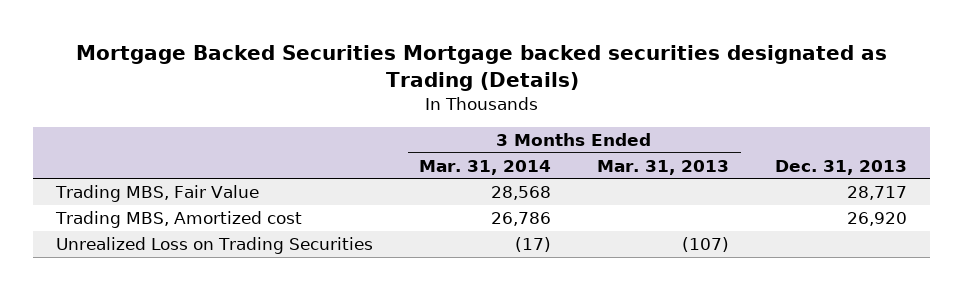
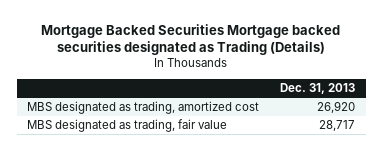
- | 3 Months Ended Mar. 31, 2014 | 3 Months Ended Mar. 31, 2013 | Dec. 31, 2013
+ | Dec. 31, 2013
- Trading MBS, Fair Value | 28,568 | | 28,717
- Trading MBS, Amortized cost | 26,786 | | 26,920
- Unrealized Loss on Trading Securities | (17) | (107) |
+ MBS designated as trading, amortized cost | 26,920
+ MBS designated as trading, fair value | 28,717

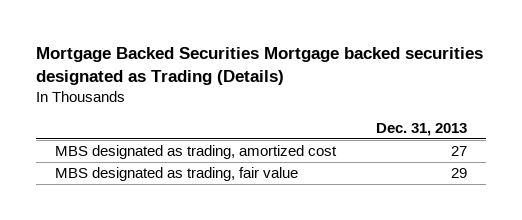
- MBS designated as trading, amortized cost | 26,920
- MBS designated as trading, fair value | 28,717
+ MBS designated as trading, amortized cost | 27
+ MBS designated as trading, fair value | 29

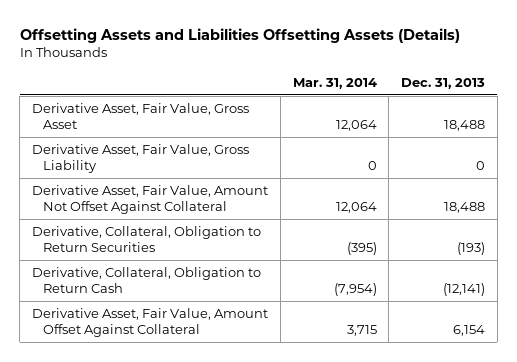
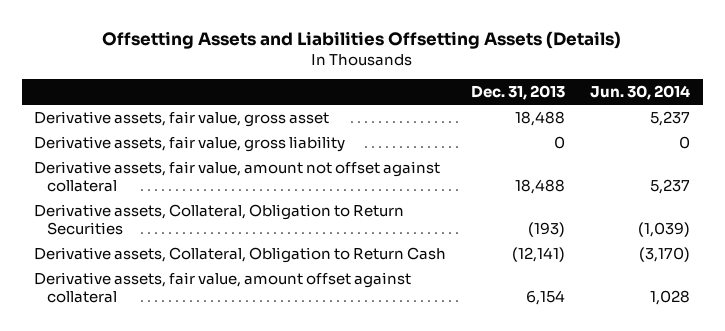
- | Mar. 31, 2014 | Dec. 31, 2013
+ | Dec. 31, 2013 | Jun. 30, 2014
- Derivative Asset, Fair Value, Gross Asset | 12,064 | 18,488
- Derivative Asset, Fair Value, Gross Liability | 0 | 0
- Derivative Asset, Fair Value, Amount Not Offset Against Collateral | 12,064 | 18,488
- Derivative, Collateral, Obligation to Return Securities | (395) | (193)
- Derivative, Collateral, Obligation to Return Cash | (7,954) | (12,141)
- Derivative Asset, Fair Value, Amount Offset Against Collateral | 3,715 | 6,154
+ Derivative assets, fair value, gross asset | 18,488 | 5,237
+ Derivative assets, fair value, gross liability | 0 | 0
+ Derivative assets, fair value, amount not offset against collateral | 18,488 | 5,237
+ Derivative assets, Collateral, Obligation to Return Securities | (193) | (1,039)
+ Derivative assets, Collateral, Obligation to Return Cash | (12,141) | (3,170)
+ Derivative assets, fair value, amount offset against collateral | 6,154 | 1,028

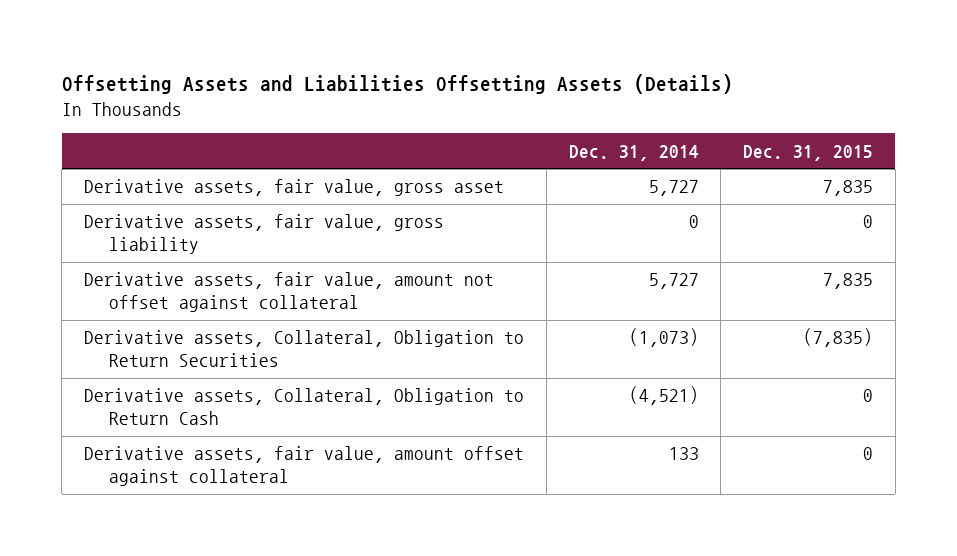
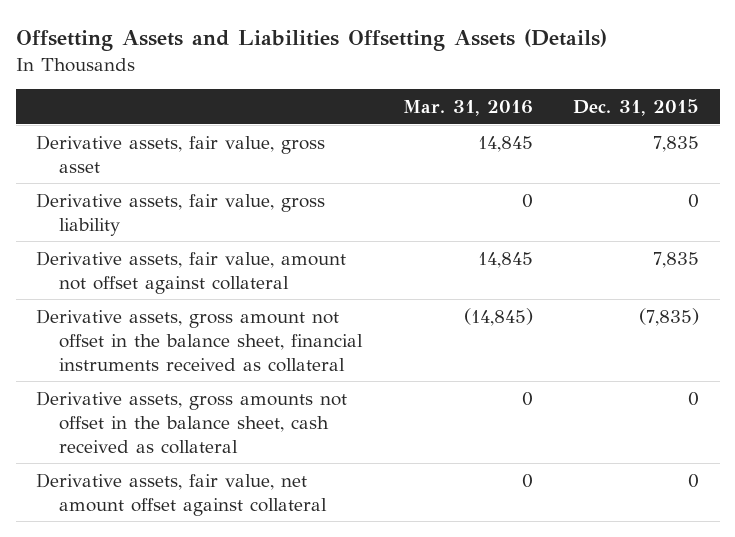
- | Dec. 31, 2014 | Dec. 31, 2015
+ | Mar. 31, 2016 | Dec. 31, 2015
- Derivative assets, Collateral, Obligation to Return Securities | (1,073) | (7,835)
- Derivative assets, Collateral, Obligation to Return Cash | (4,521) | 0
- Derivative assets, fair value, amount offset against collateral | 133 | 0
+ Derivative assets, gross amount not offset in the balance sheet, financial instruments received as collateral | (14,845) | (7,835)
+ Derivative assets, gross amounts not offset in the balance sheet, cash received as collateral | 0 | 0
+ Derivative assets, fair value, net amount offset against collateral | 0 | 0

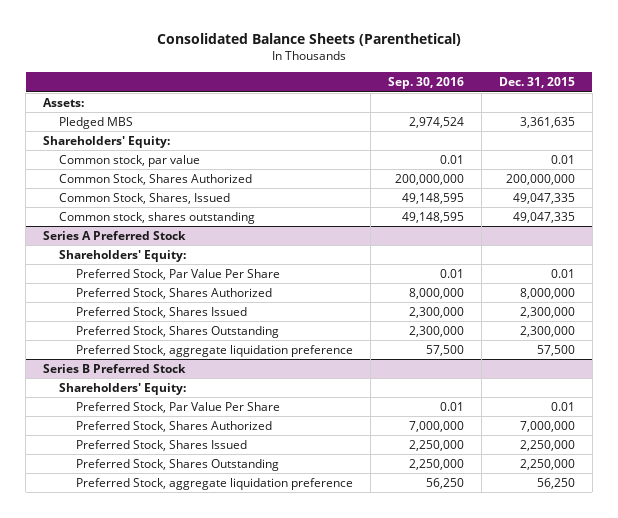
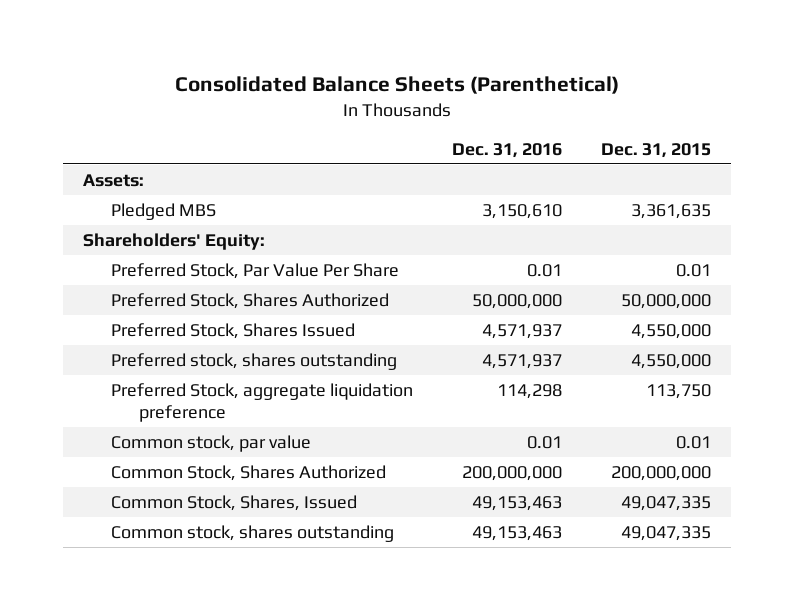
- | Sep. 30, 2016 | Dec. 31, 2015
+ | Dec. 31, 2016 | Dec. 31, 2015
+ Preferred Stock, Par Value Per Share | 0.01 | 0.01
+ Preferred Stock, Shares Authorized | 50,000,000 | 50,000,000
+ Preferred Stock, Shares Issued | 4,571,937 | 4,550,000
+ Preferred stock, shares outstanding | 4,571,937 | 4,550,000
+ Preferred Stock, aggregate liquidation preference | 114,298 | 113,750
- Series A Preferred Stock
- Shareholders' Equity:
- Preferred Stock, Par Value Per Share | 0.01 | 0.01
- Preferred Stock, Shares Authorized | 8,000,000 | 8,000,000
- Preferred Stock, Shares Issued | 2,300,000 | 2,300,000
- Preferred Stock, Shares Outstanding | 2,300,000 | 2,300,000
- Preferred Stock, aggregate liquidation preference | 57,500 | 57,500
- Series B Preferred Stock
- Shareholders' Equity:
- Preferred Stock, Par Value Per Share | 0.01 | 0.01
- Preferred Stock, Shares Authorized | 7,000,000 | 7,000,000
- Preferred Stock, Shares Issued | 2,250,000 | 2,250,000
- Preferred Stock, Shares Outstanding | 2,250,000 | 2,250,000
- Preferred Stock, aggregate liquidation preference | 56,250 | 56,250

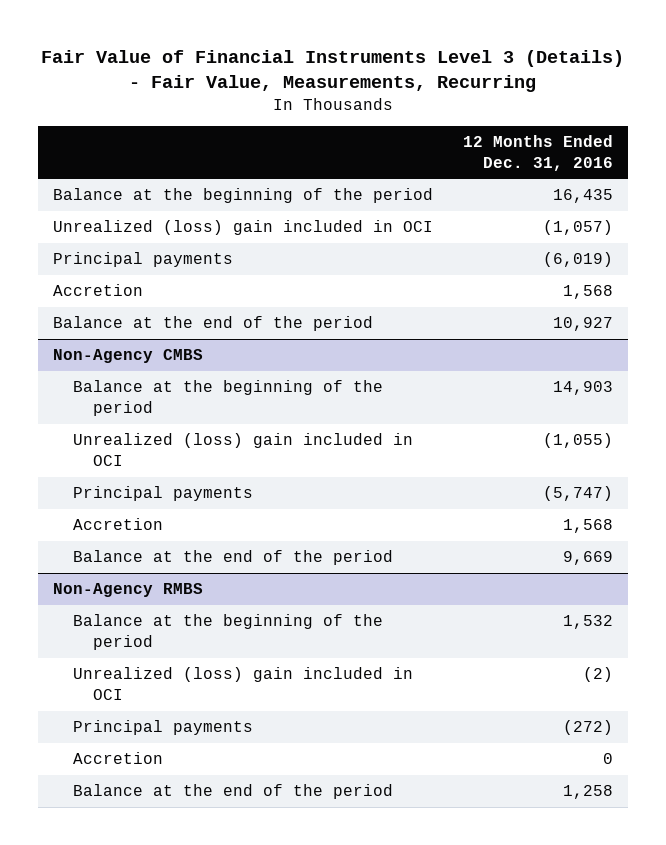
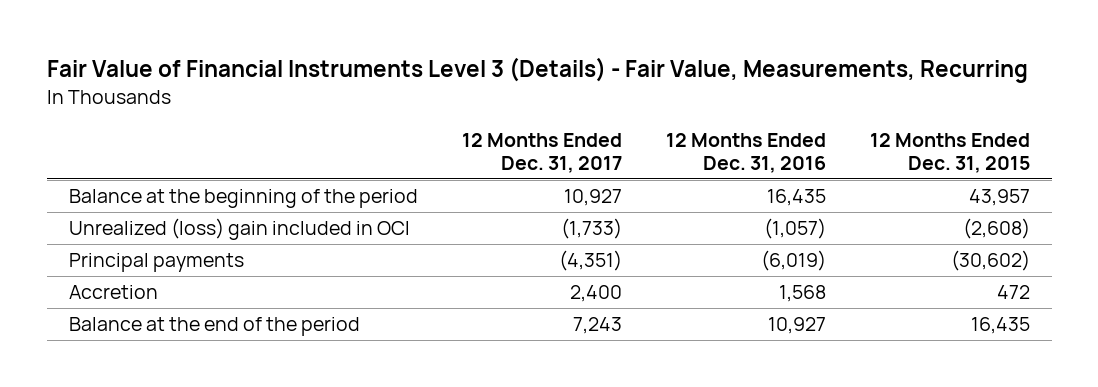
- | 12 Months Ended Dec. 31, 2016
+ | 12 Months Ended Dec. 31, 2017 | 12 Months Ended Dec. 31, 2016 | 12 Months Ended Dec. 31, 2015
- Non-Agency CMBS
- Balance at the beginning of the period | 14,903
- Unrealized (loss) gain included in OCI | (1,055)
- Principal payments | (5,747)
- Accretion | 1,568
- Balance at the end of the period | 9,669
- Non-Agency RMBS
- Balance at the beginning of the period | 1,532
- Unrealized (loss) gain included in OCI | (2)
- Principal payments | (272)
- Accretion | 0
- Balance at the end of the period | 1,258

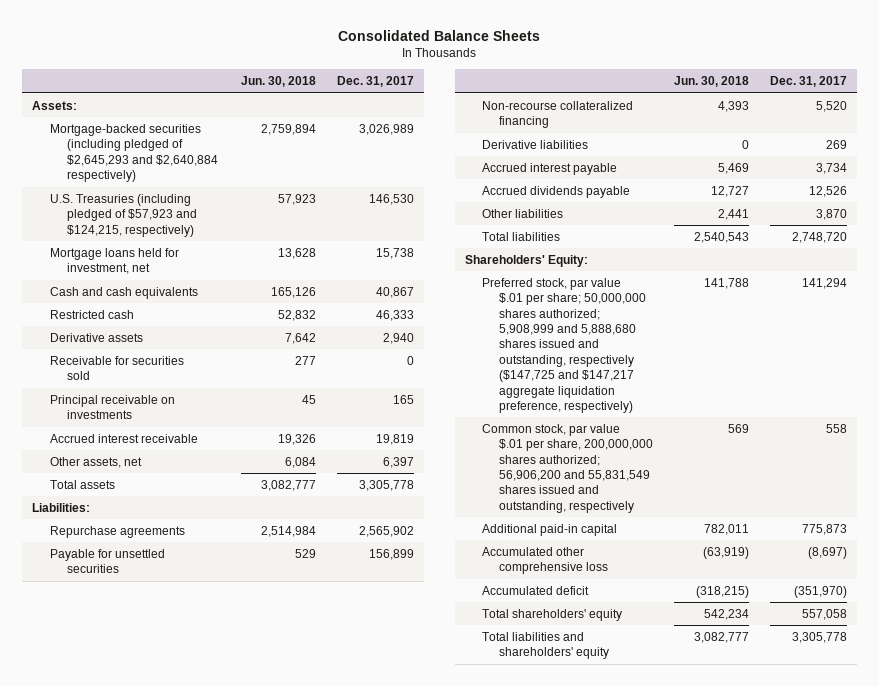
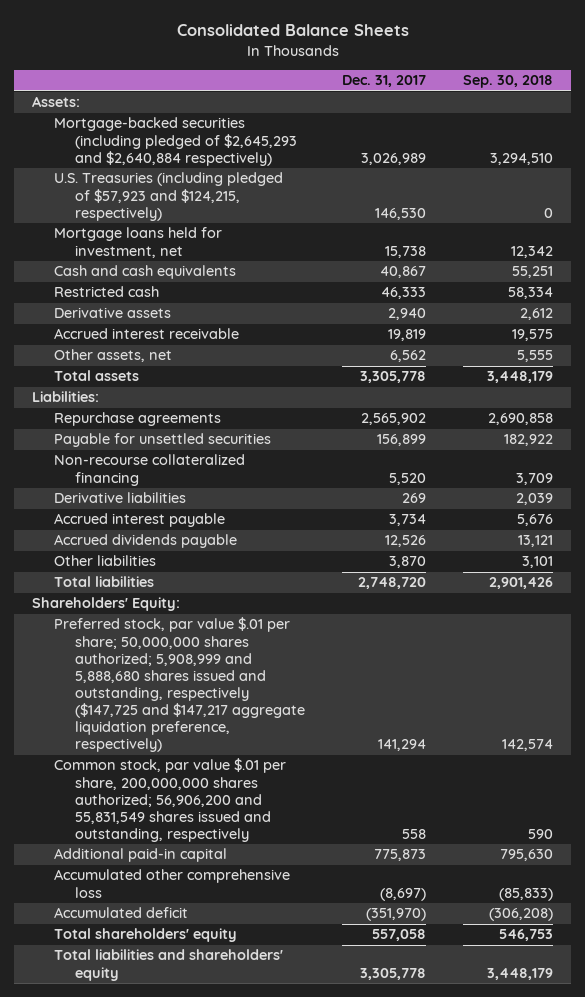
- | Jun. 30, 2018 | Dec. 31, 2017
+ | Dec. 31, 2017 | Sep. 30, 2018
- Receivable for securities sold | 277 | 0
- Principal receivable on investments | 45 | 165
- Other assets, net | 6,084 | 6,397
+ Other assets, net | 6,562 | 5,555

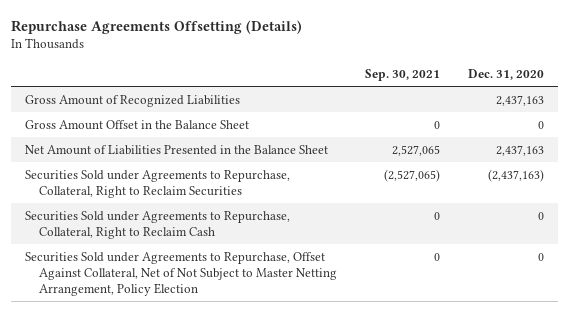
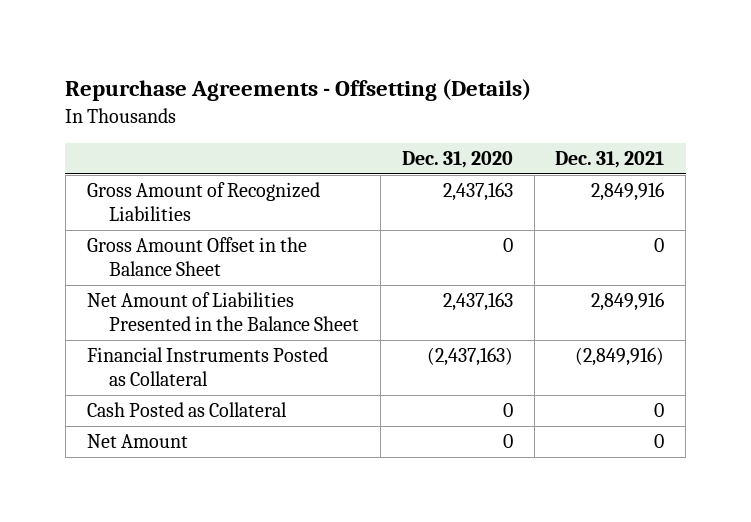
- Repurchase Agreements Offsetting (Details)
+ Repurchase Agreements - Offsetting (Details)
- | Sep. 30, 2021 | Dec. 31, 2020
+ | Dec. 31, 2020 | Dec. 31, 2021
- Securities Sold under Agreements to Repurchase, Collateral, Right to Reclaim Securities | (2,527,065) | (2,437,163)
- Securities Sold under Agreements to Repurchase, Collateral, Right to Reclaim Cash | 0 | 0
- Securities Sold under Agreements to Repurchase, Offset Against Collateral, Net of Not Subject to Master Netting Arrangement, Policy Election | 0 | 0
+ Financial Instruments Posted as Collateral | (2,437,163) | (2,849,916)
+ Cash Posted as Collateral | 0 | 0
+ Net Amount | 0 | 0

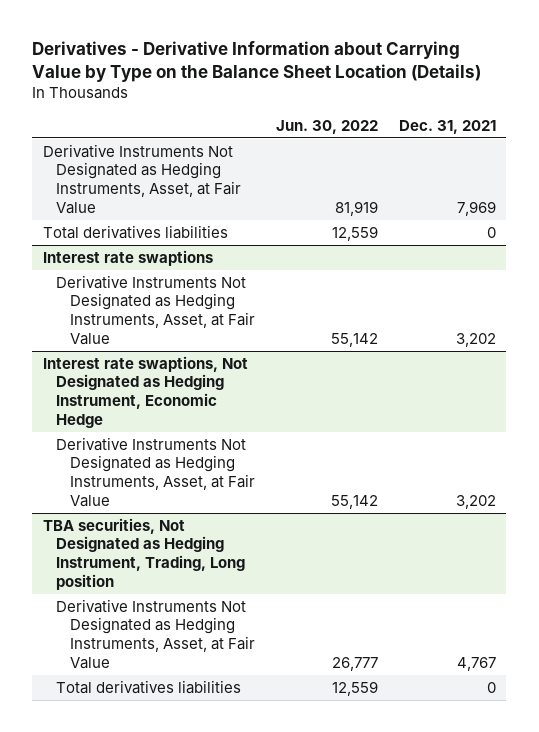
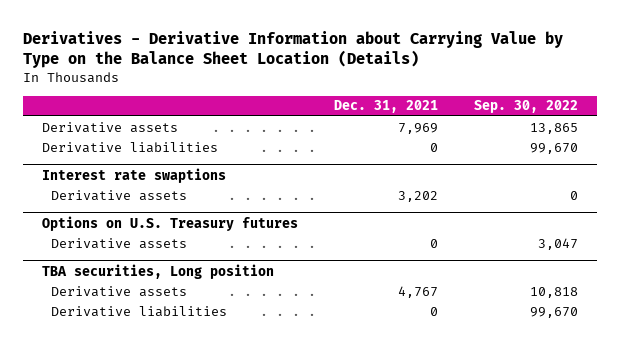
- | Jun. 30, 2022 | Dec. 31, 2021
+ | Dec. 31, 2021 | Sep. 30, 2022
- Derivative Instruments Not Designated as Hedging Instruments, Asset, at Fair Value | 81,919 | 7,969
- Total derivatives liabilities | 12,559 | 0
+ Derivative assets | 7,969 | 13,865
+ Derivative liabilities | 0 | 99,670
@ Interest rate swaptions
- Derivative Instruments Not Designated as Hedging Instruments, Asset, at Fair Value | 55,142 | 3,202
- Interest rate swaptions, Not Designated as Hedging Instrument, Economic Hedge
- Derivative Instruments Not Designated as Hedging Instruments, Asset, at Fair Value | 55,142 | 3,202
- TBA securities, Not Designated as Hedging Instrument, Trading, Long position
- Derivative Instruments Not Designated as Hedging Instruments, Asset, at Fair Value | 26,777 | 4,767
- Total derivatives liabilities | 12,559 | 0
@ Interest rate swaptions
+ Derivative assets | 3,202 | 0
+ Options on U.S. Treasury futures
+ Derivative assets | 0 | 3,047
+ TBA securities, Long position
+ Derivative assets | 4,767 | 10,818
+ Derivative liabilities | 0 | 99,670

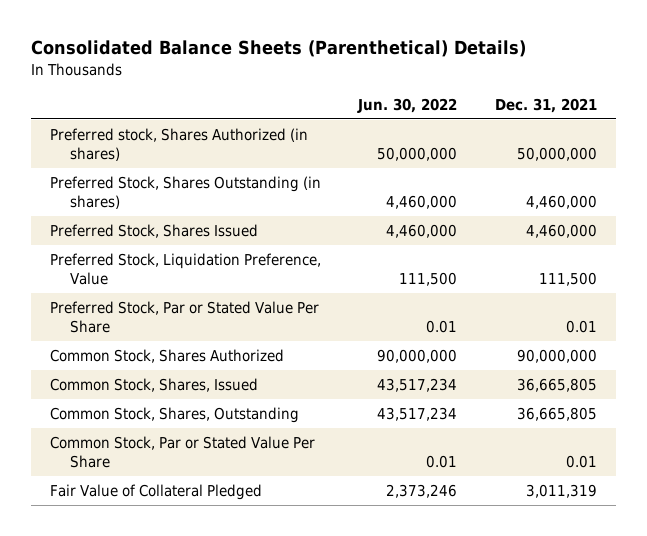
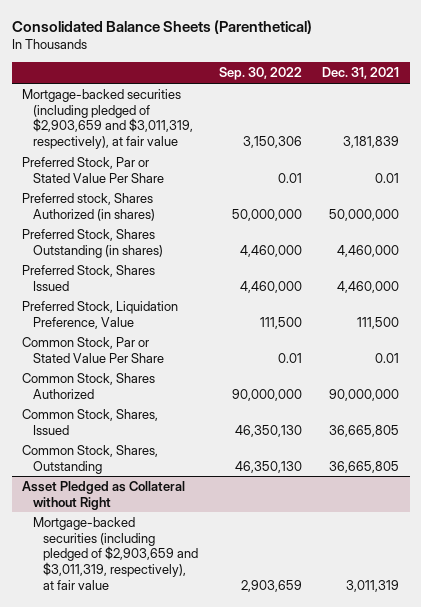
- Consolidated Balance Sheets (Parenthetical) Details)
+ Consolidated Balance Sheets (Parenthetical)
- | Jun. 30, 2022 | Dec. 31, 2021
+ | Sep. 30, 2022 | Dec. 31, 2021
+ Mortgage-backed securities (including pledged of $2,903,659 and $3,011,319, respectively), at fair value | 3,150,306 | 3,181,839
moved up: Preferred Stock, Par or Stated Value Per Share | 0.01 | 0.01
moved up: Common Stock, Par or Stated Value Per Share | 0.01 | 0.01
- Fair Value of Collateral Pledged | 2,373,246 | 3,011,319
+ Asset Pledged as Collateral without Right
+ Mortgage-backed securities (including pledged of $2,903,659 and $3,011,319, respectively), at fair value | 2,903,659 | 3,011,319

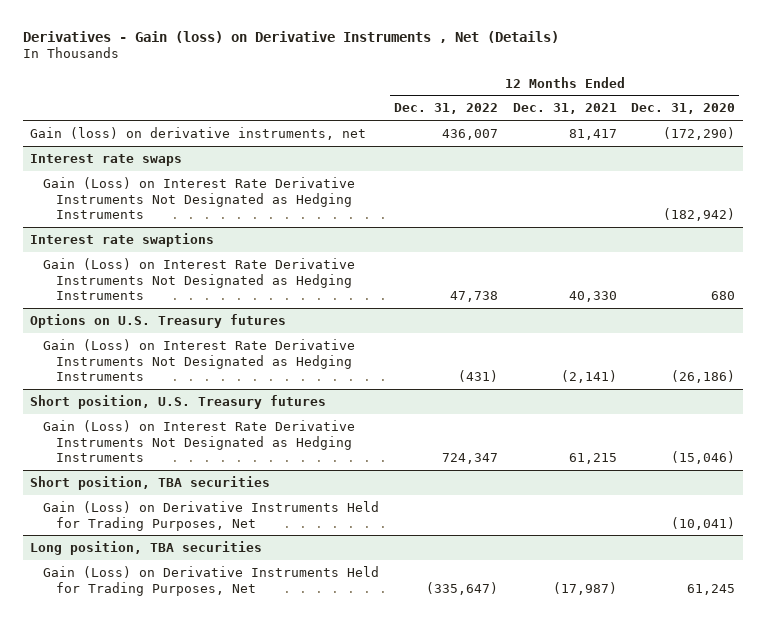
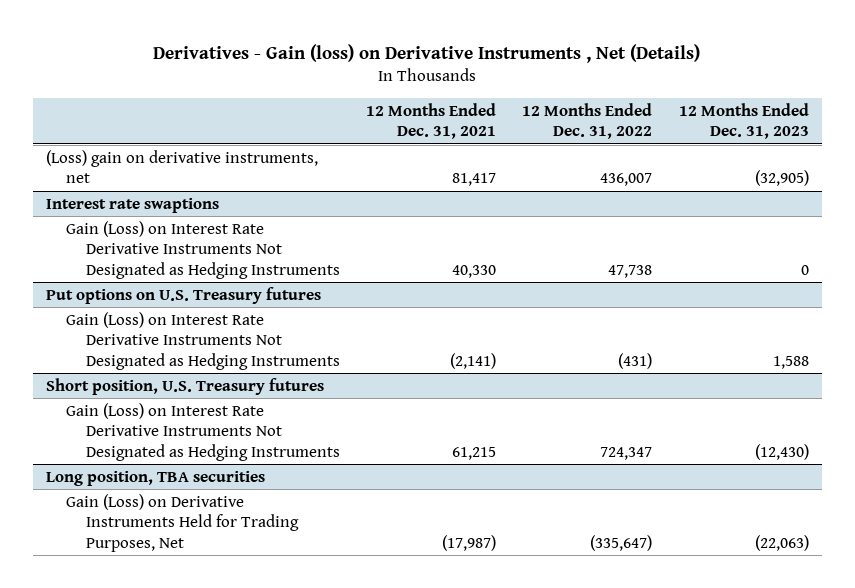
- | 12 Months Ended Dec. 31, 2022 | 12 Months Ended Dec. 31, 2021 | 12 Months Ended Dec. 31, 2020
+ | 12 Months Ended Dec. 31, 2021 | 12 Months Ended Dec. 31, 2022 | 12 Months Ended Dec. 31, 2023
- Gain (loss) on derivative instruments, net | 436,007 | 81,417 | (172,290)
- Interest rate swaps
- Gain (Loss) on Interest Rate Derivative Instruments Not Designated as Hedging Instruments | | | (182,942)
+ (Loss) gain on derivative instruments, net | 81,417 | 436,007 | (32,905)
- Options on U.S. Treasury futures
+ Put options on U.S. Treasury futures
- Short position, TBA securities
- Gain (Loss) on Derivative Instruments Held for Trading Purposes, Net | | | (10,041)

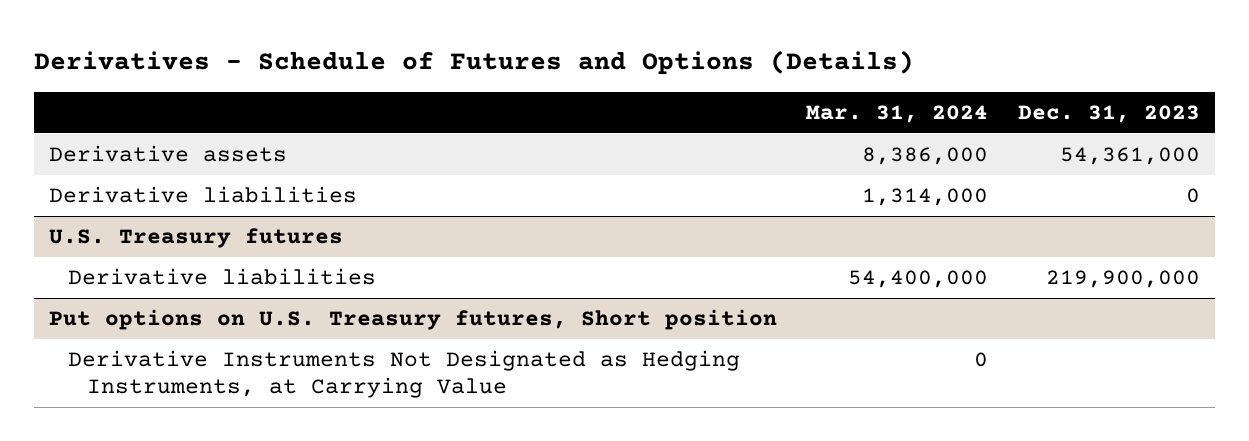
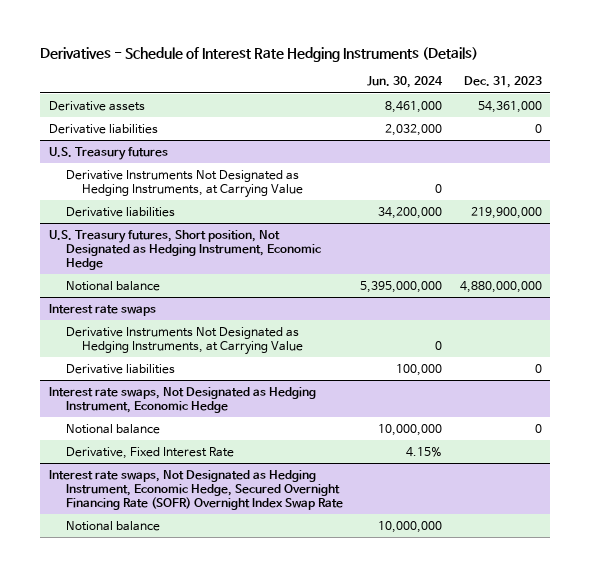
- Derivatives - Schedule of Futures and Options (Details)
+ Derivatives - Schedule of Interest Rate Hedging Instruments (Details)
- | Mar. 31, 2024 | Dec. 31, 2023
+ | Jun. 30, 2024 | Dec. 31, 2023
@ U.S. Treasury futures
+ Derivative Instruments Not Designated as Hedging Instruments, at Carrying Value | 0 |
- Put options on U.S. Treasury futures, Short position
+ U.S. Treasury futures, Short position, Not Designated as Hedging Instrument, Economic Hedge
+ Notional balance | 5,395,000,000 | 4,880,000,000
+ Interest rate swaps
+ Derivative liabilities | 100,000 | 0
+ Interest rate swaps, Not Designated as Hedging Instrument, Economic Hedge
+ Notional balance | 10,000,000 | 0
+ Derivative, Fixed Interest Rate | 4.15% |
+ Interest rate swaps, Not Designated as Hedging Instrument, Economic Hedge, Secured Overnight Financing Rate (SOFR) Overnight Index Swap Rate
+ Notional balance | 10,000,000 |

